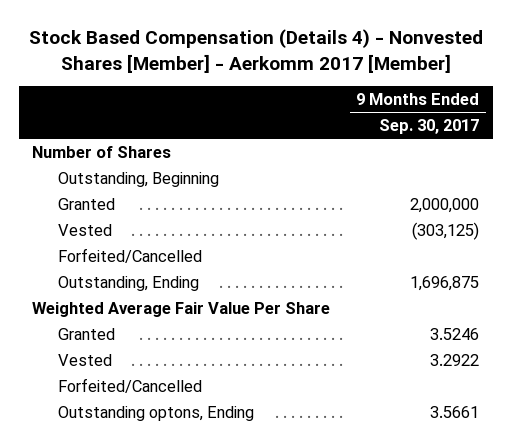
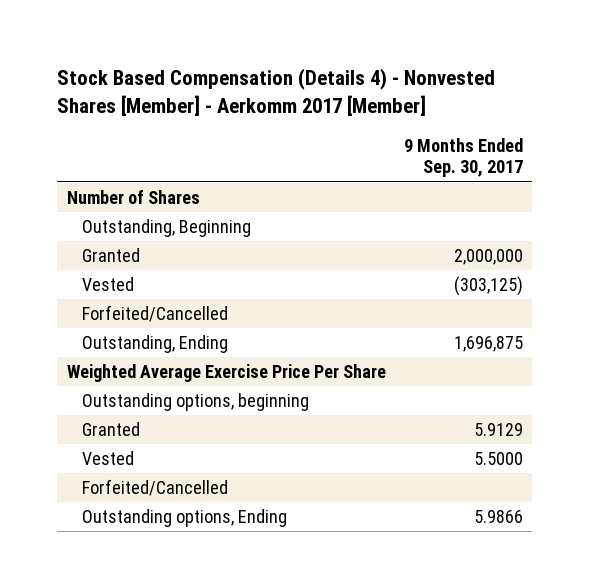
- Weighted Average Fair Value Per Share
- Granted | 3.5246
- Vested | 3.2922
+ Weighted Average Exercise Price Per Share
+ Outstanding options, beginning
+ Granted | 5.9129
+ Vested | 5.5000
- Outstanding optons, Ending | 3.5661
+ Outstanding options, Ending | 5.9866

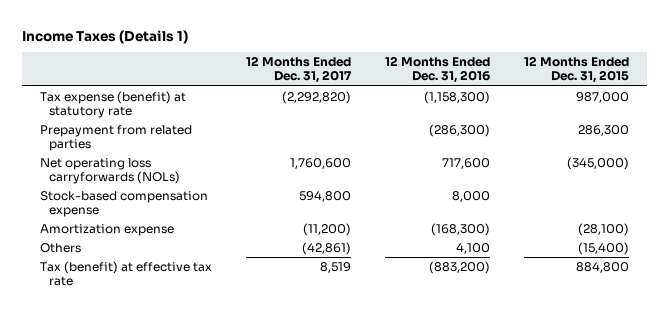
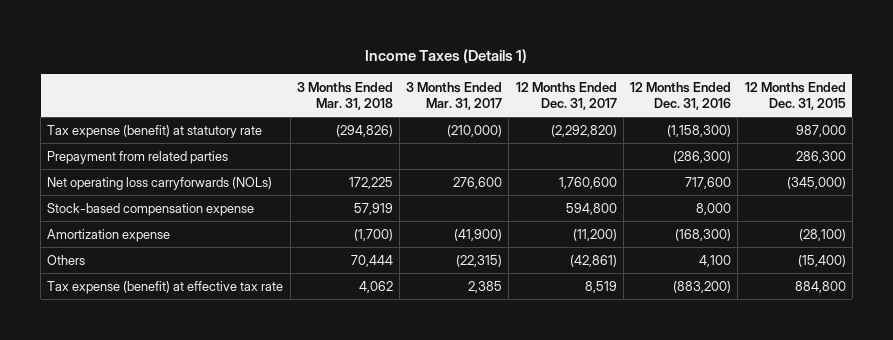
- | 12 Months Ended Dec. 31, 2017 | 12 Months Ended Dec. 31, 2016 | 12 Months Ended Dec. 31, 2015
+ | 3 Months Ended Mar. 31, 2018 | 3 Months Ended Mar. 31, 2017 | 12 Months Ended Dec. 31, 2017 | 12 Months Ended Dec. 31, 2016 | 12 Months Ended Dec. 31, 2015
- Tax (benefit) at effective tax rate | 8,519 | (883,200) | 884,800
+ Tax expense (benefit) at effective tax rate | 4,062 | 2,385 | 8,519 | (883,200) | 884,800

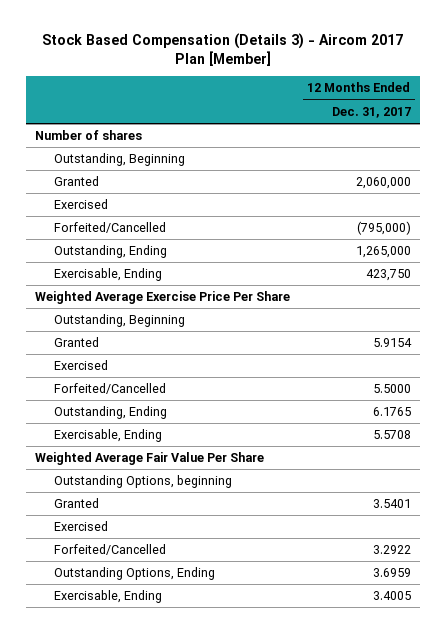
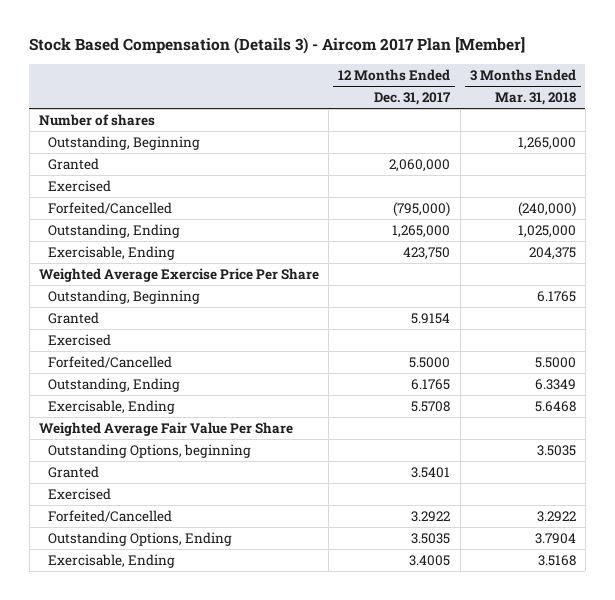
- | 12 Months Ended Dec. 31, 2017
+ | 12 Months Ended Dec. 31, 2017 | 3 Months Ended Mar. 31, 2018
- Outstanding Options, Ending | 3.6959
+ Outstanding Options, Ending | 3.5035 | 3.7904

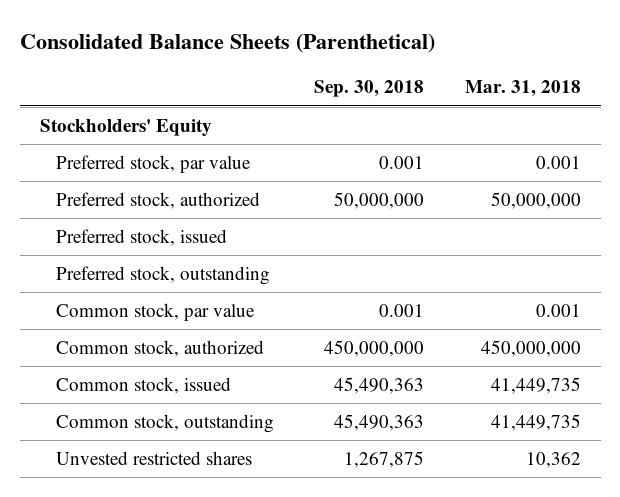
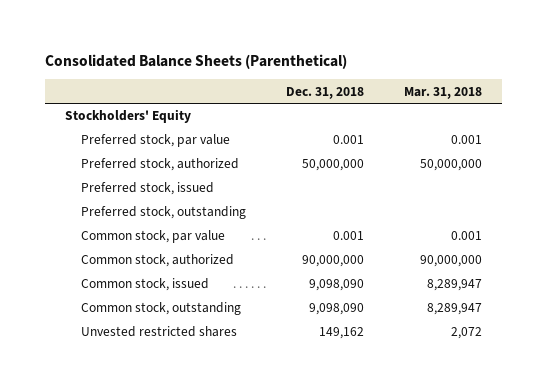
- | Sep. 30, 2018 | Mar. 31, 2018
+ | Dec. 31, 2018 | Mar. 31, 2018
- Common stock, authorized | 450,000,000 | 450,000,000
- Common stock, issued | 45,490,363 | 41,449,735
- Common stock, outstanding | 45,490,363 | 41,449,735
- Unvested restricted shares | 1,267,875 | 10,362
+ Common stock, authorized | 90,000,000 | 90,000,000
+ Common stock, issued | 9,098,090 | 8,289,947
+ Common stock, outstanding | 9,098,090 | 8,289,947
+ Unvested restricted shares | 149,162 | 2,072

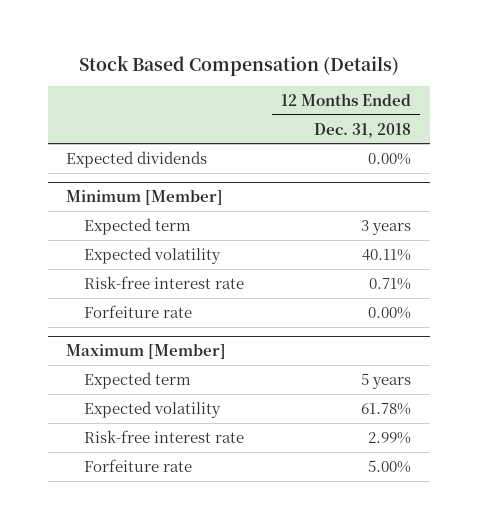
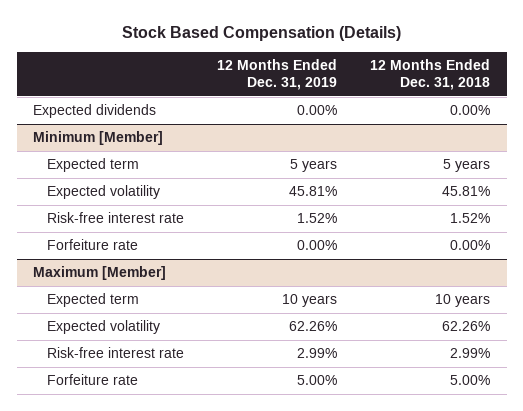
- | 12 Months Ended Dec. 31, 2018
+ | 12 Months Ended Dec. 31, 2019 | 12 Months Ended Dec. 31, 2018
@ Minimum [Member]
- Expected term | 3 years
- Expected volatility | 40.11%
- Risk-free interest rate | 0.71%
+ Expected term | 5 years | 5 years
+ Expected volatility | 45.81% | 45.81%
+ Risk-free interest rate | 1.52% | 1.52%
@ Maximum [Member]
- Expected term | 5 years
- Expected volatility | 61.78%
+ Expected term | 10 years | 10 years
+ Expected volatility | 62.26% | 62.26%

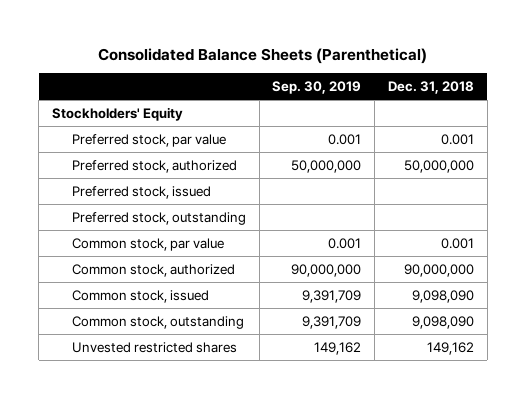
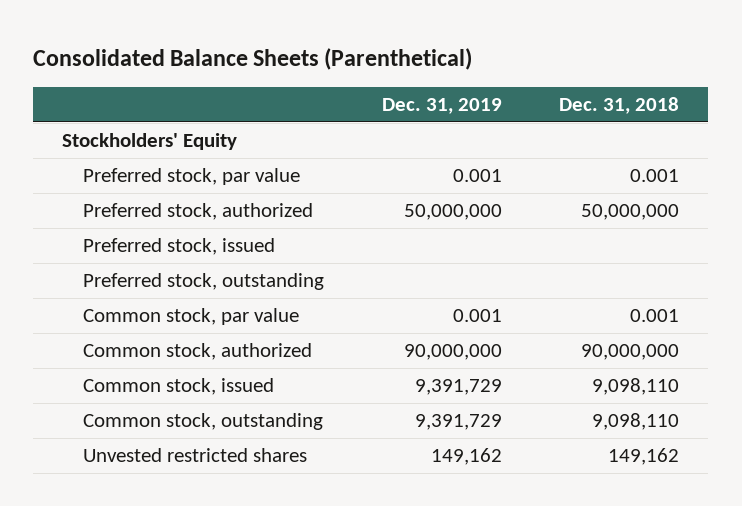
- | Sep. 30, 2019 | Dec. 31, 2018
+ | Dec. 31, 2019 | Dec. 31, 2018
- Common stock, issued | 9,391,709 | 9,098,090
- Common stock, outstanding | 9,391,709 | 9,098,090
+ Common stock, issued | 9,391,729 | 9,098,110
+ Common stock, outstanding | 9,391,729 | 9,098,110

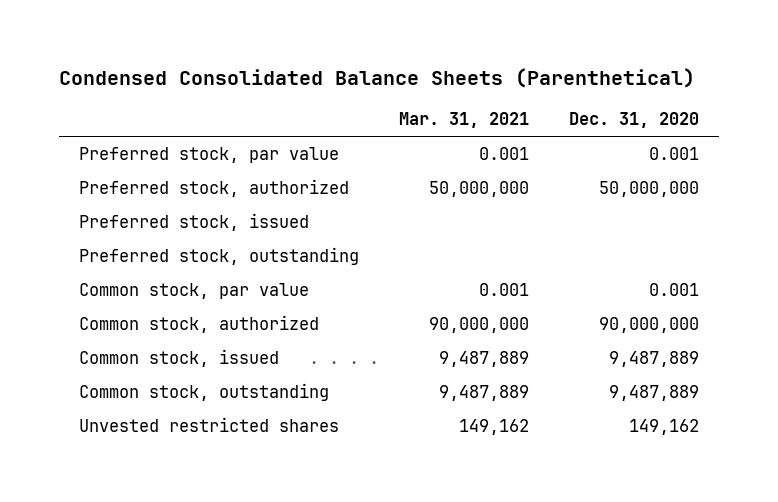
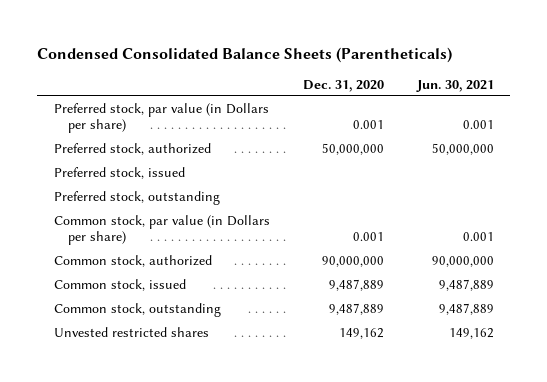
- Condensed Consolidated Balance Sheets (Parenthetical)
+ Condensed Consolidated Balance Sheets (Parentheticals)
- | Mar. 31, 2021 | Dec. 31, 2020
+ | Dec. 31, 2020 | Jun. 30, 2021
- Preferred stock, par value | 0.001 | 0.001
+ Preferred stock, par value (in Dollars per share) | 0.001 | 0.001
- Common stock, par value | 0.001 | 0.001
+ Common stock, par value (in Dollars per share) | 0.001 | 0.001

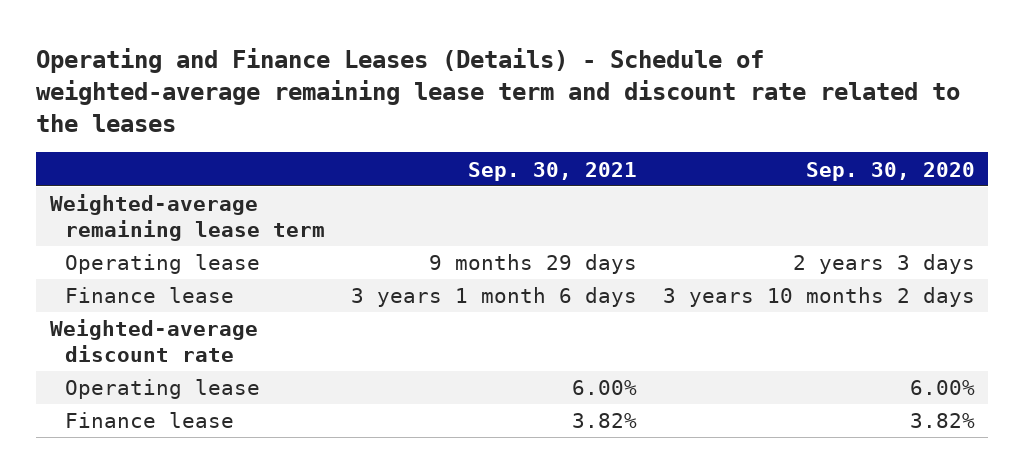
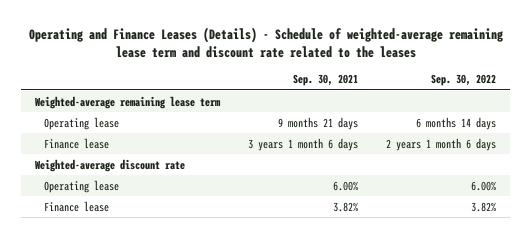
- | Sep. 30, 2021 | Sep. 30, 2020
+ | Sep. 30, 2021 | Sep. 30, 2022
- Operating lease | 9 months 29 days | 2 years 3 days
+ Operating lease | 9 months 21 days | 6 months 14 days

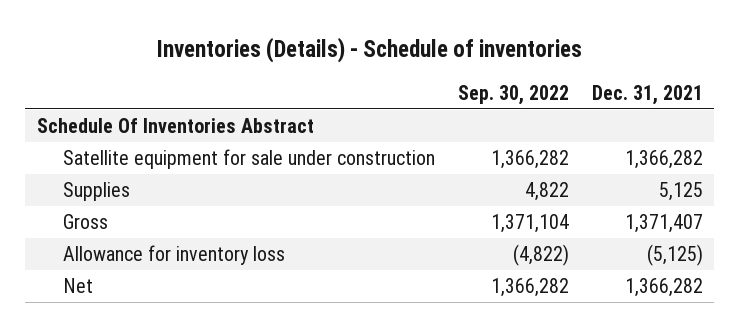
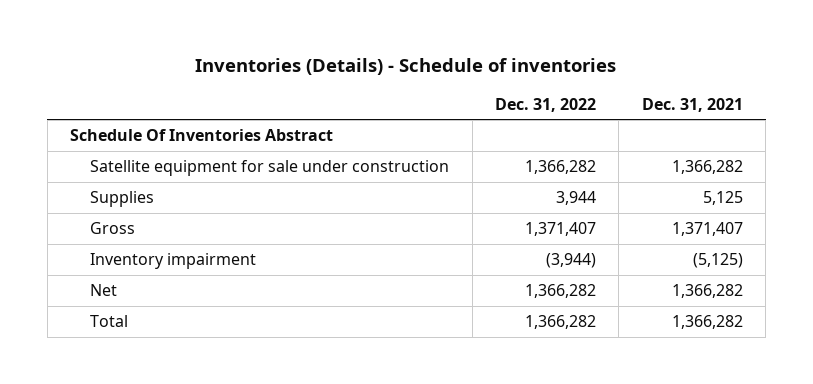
- | Sep. 30, 2022 | Dec. 31, 2021
+ | Dec. 31, 2022 | Dec. 31, 2021
- Allowance for inventory loss | (4,822) | (5,125)
+ Inventory impairment | (3,944) | (5,125)
+ Total | 1,366,282 | 1,366,282

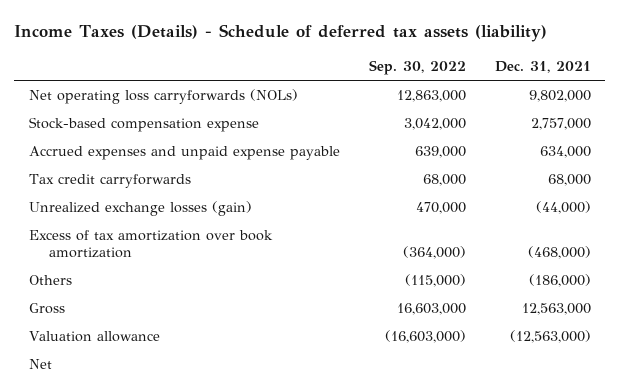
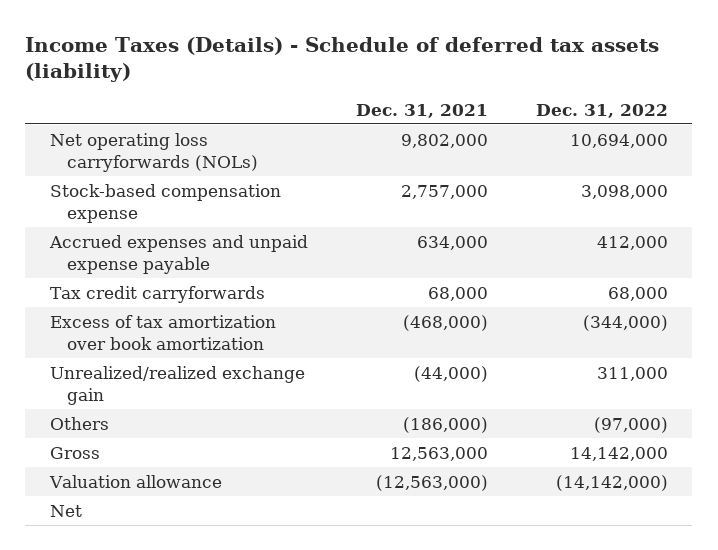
- | Sep. 30, 2022 | Dec. 31, 2021
+ | Dec. 31, 2021 | Dec. 31, 2022
- Unrealized exchange losses (gain) | 470,000 | (44,000)
+ Unrealized/realized exchange gain | (44,000) | 311,000

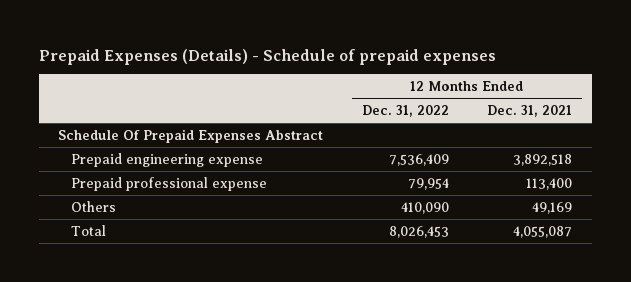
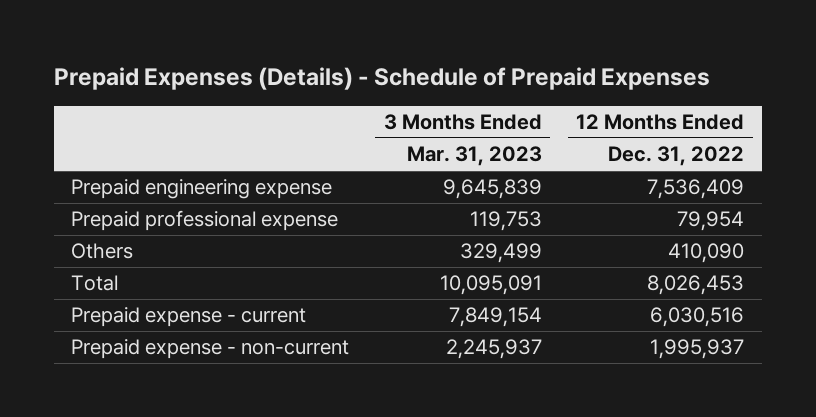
- Prepaid Expenses (Details) - Schedule of prepaid expenses
+ Prepaid Expenses (Details) - Schedule of Prepaid Expenses
- | 12 Months Ended Dec. 31, 2022 | 12 Months Ended Dec. 31, 2021
+ | 3 Months Ended Mar. 31, 2023 | 12 Months Ended Dec. 31, 2022
- Schedule Of Prepaid Expenses Abstract
+ Prepaid expense - current | 7,849,154 | 6,030,516
+ Prepaid expense - non-current | 2,245,937 | 1,995,937

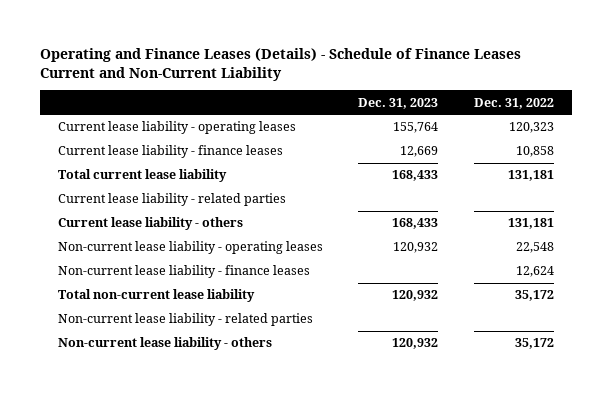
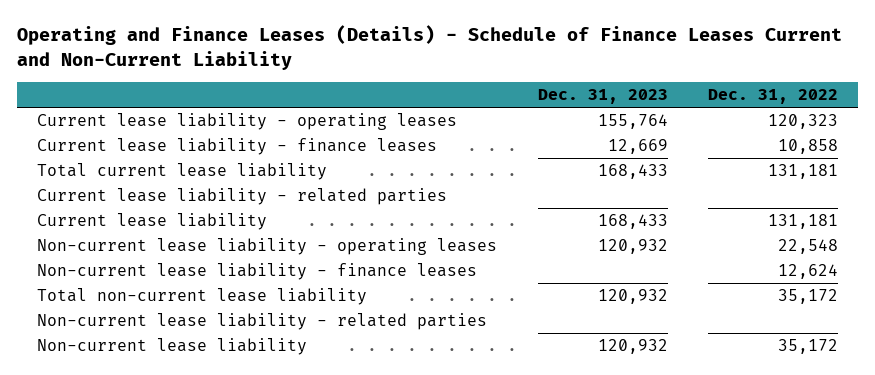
- Current lease liability - others | 168,433 | 131,181
+ Current lease liability | 168,433 | 131,181
- Non-current lease liability - others | 120,932 | 35,172
+ Non-current lease liability | 120,932 | 35,172

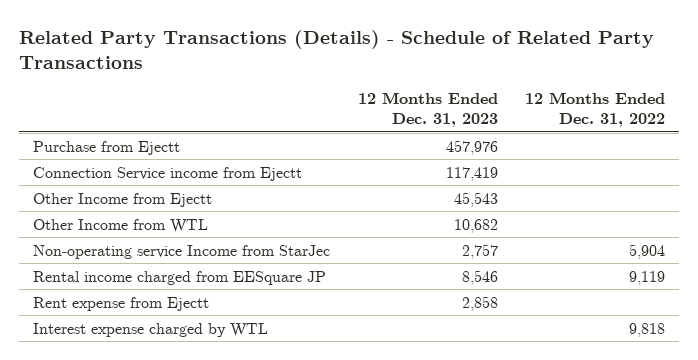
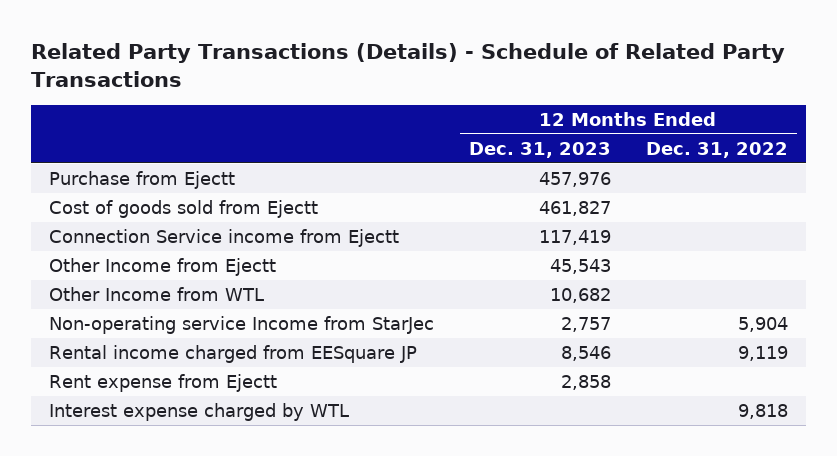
+ Cost of goods sold from Ejectt | 461,827 |

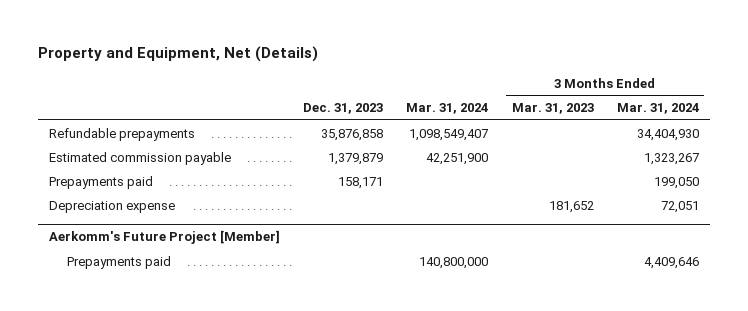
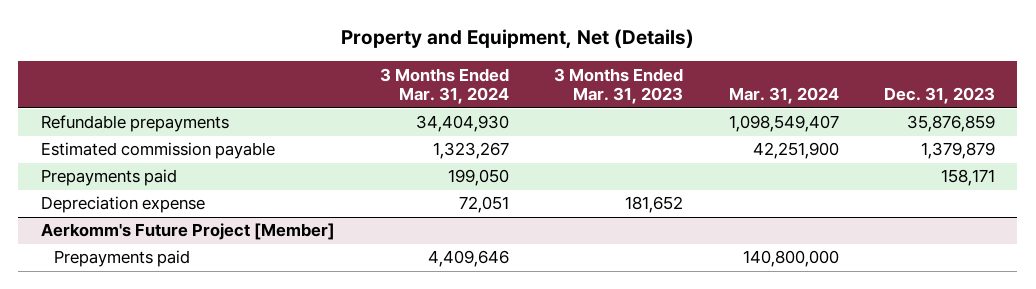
- | Dec. 31, 2023 | Mar. 31, 2024 | 3 Months Ended Mar. 31, 2023 | 3 Months Ended Mar. 31, 2024
+ | 3 Months Ended Mar. 31, 2024 | 3 Months Ended Mar. 31, 2023 | Mar. 31, 2024 | Dec. 31, 2023
- Refundable prepayments | 35,876,858 | 1,098,549,407 | | 34,404,930
+ Refundable prepayments | 34,404,930 | | 1,098,549,407 | 35,876,859

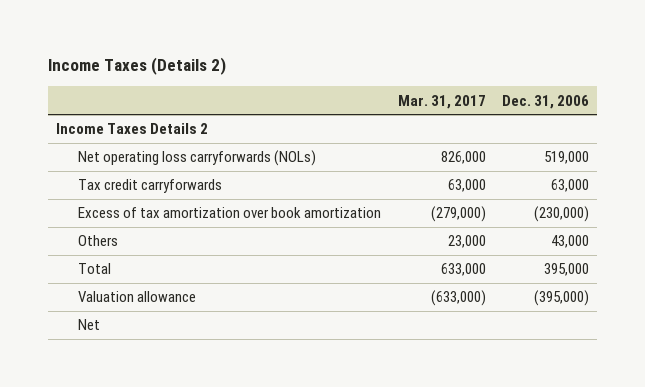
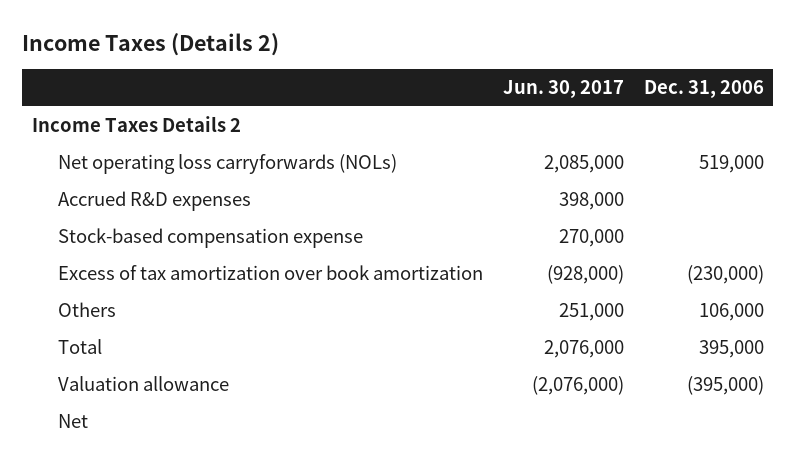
- | Mar. 31, 2017 | Dec. 31, 2006
+ | Jun. 30, 2017 | Dec. 31, 2006
- Tax credit carryforwards | 63,000 | 63,000
+ Accrued R&D expenses | 398,000 |
+ Stock-based compensation expense | 270,000 |
- Others | 23,000 | 43,000
+ Others | 251,000 | 106,000

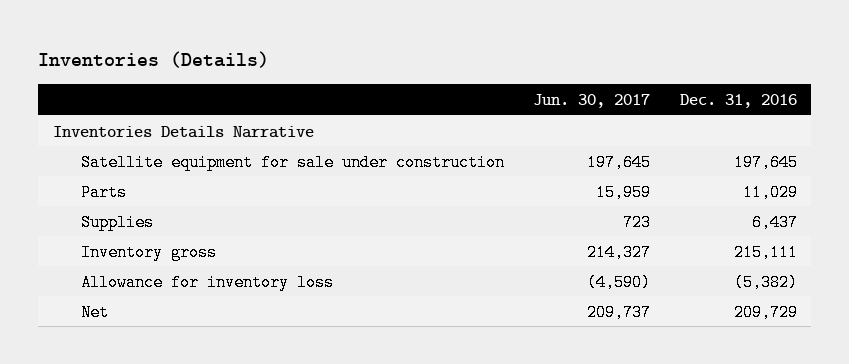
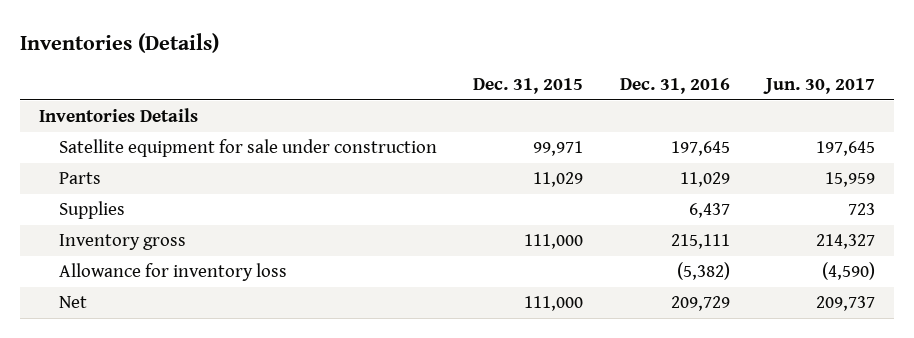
- | Jun. 30, 2017 | Dec. 31, 2016
+ | Dec. 31, 2015 | Dec. 31, 2016 | Jun. 30, 2017
- Inventories Details Narrative
+ Inventories Details

